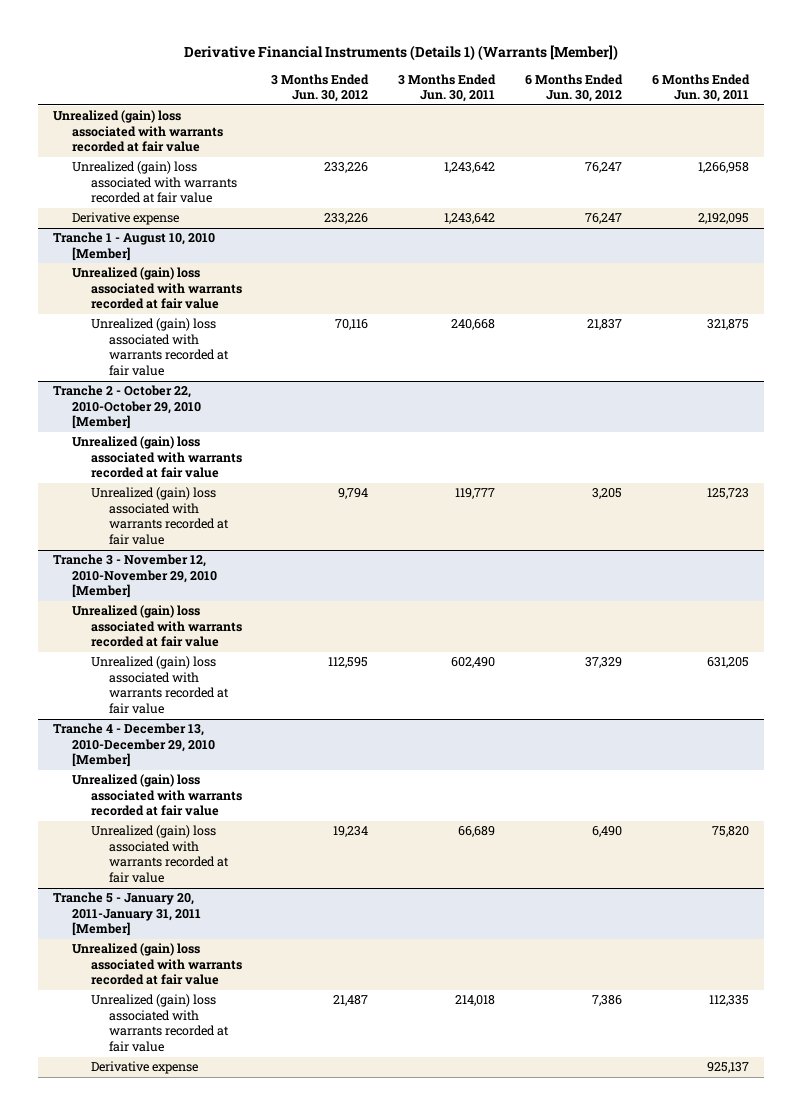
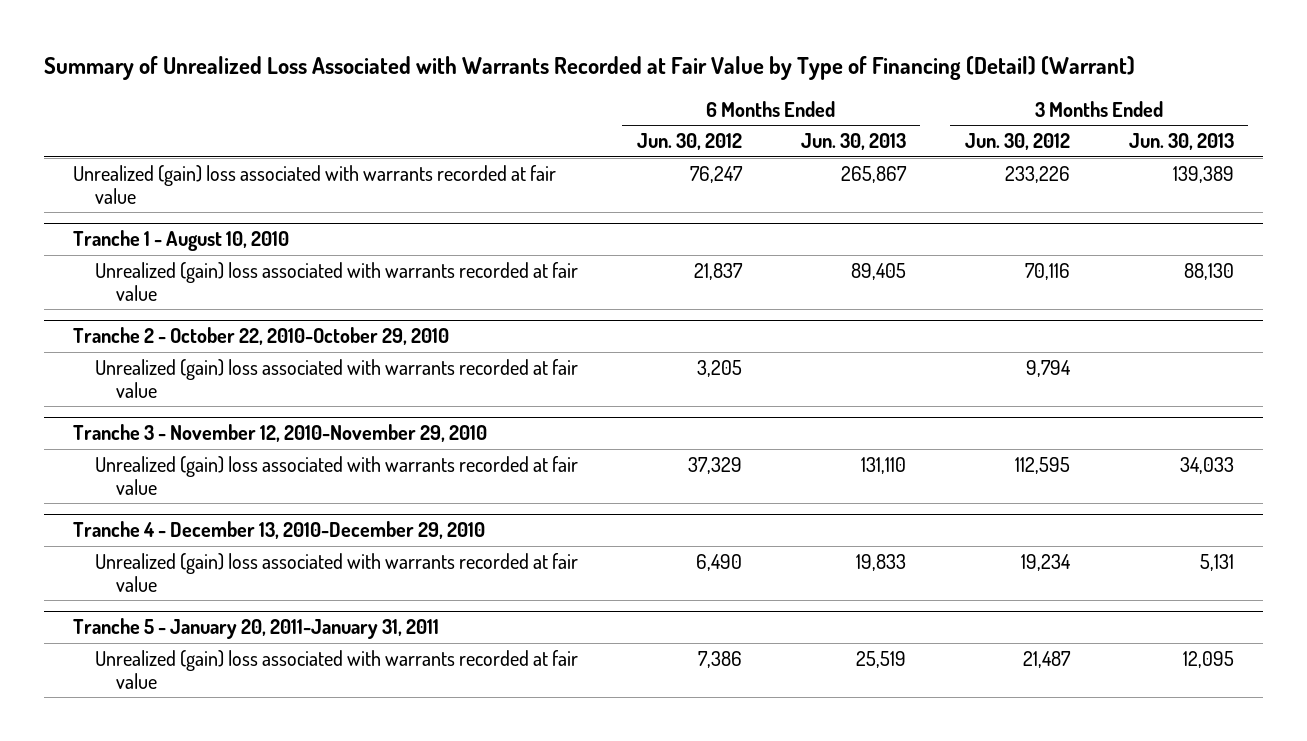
- Derivative Financial Instruments (Details 1) (Warrants [Member])
+ Summary of Unrealized Loss Associated with Warrants Recorded at Fair Value by Type of Financing (Detail) (Warrant)
- | 3 Months Ended Jun. 30, 2012 | 3 Months Ended Jun. 30, 2011 | 6 Months Ended Jun. 30, 2012 | 6 Months Ended Jun. 30, 2011
+ | 6 Months Ended Jun. 30, 2012 | 6 Months Ended Jun. 30, 2013 | 3 Months Ended Jun. 30, 2012 | 3 Months Ended Jun. 30, 2013
- Unrealized (gain) loss associated with warrants recorded at fair value
- Derivative expense | 233,226 | 1,243,642 | 76,247 | 2,192,095
- Tranche 1 - August 10, 2010 [Member]
- Unrealized (gain) loss associated with warrants recorded at fair value
+ Tranche 1 - August 10, 2010
- Tranche 2 - October 22, 2010-October 29, 2010 [Member]
- Unrealized (gain) loss associated with warrants recorded at fair value
+ Tranche 2 - October 22, 2010-October 29, 2010
- Tranche 3 - November 12, 2010-November 29, 2010 [Member]
- Unrealized (gain) loss associated with warrants recorded at fair value
+ Tranche 3 - November 12, 2010-November 29, 2010
- Tranche 4 - December 13, 2010-December 29, 2010 [Member]
- Unrealized (gain) loss associated with warrants recorded at fair value
+ Tranche 4 - December 13, 2010-December 29, 2010
- Tranche 5 - January 20, 2011-January 31, 2011 [Member]
- Unrealized (gain) loss associated with warrants recorded at fair value
+ Tranche 5 - January 20, 2011-January 31, 2011
- Derivative expense | | | | 925,137

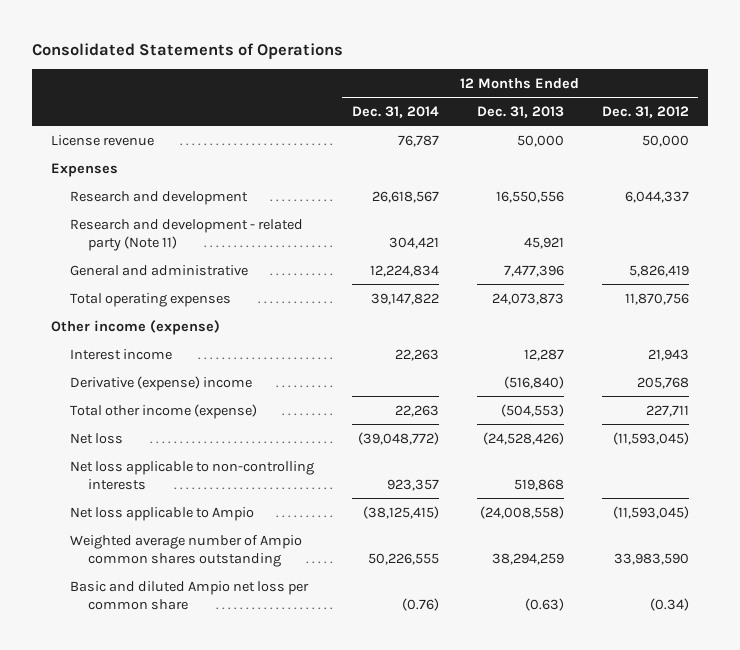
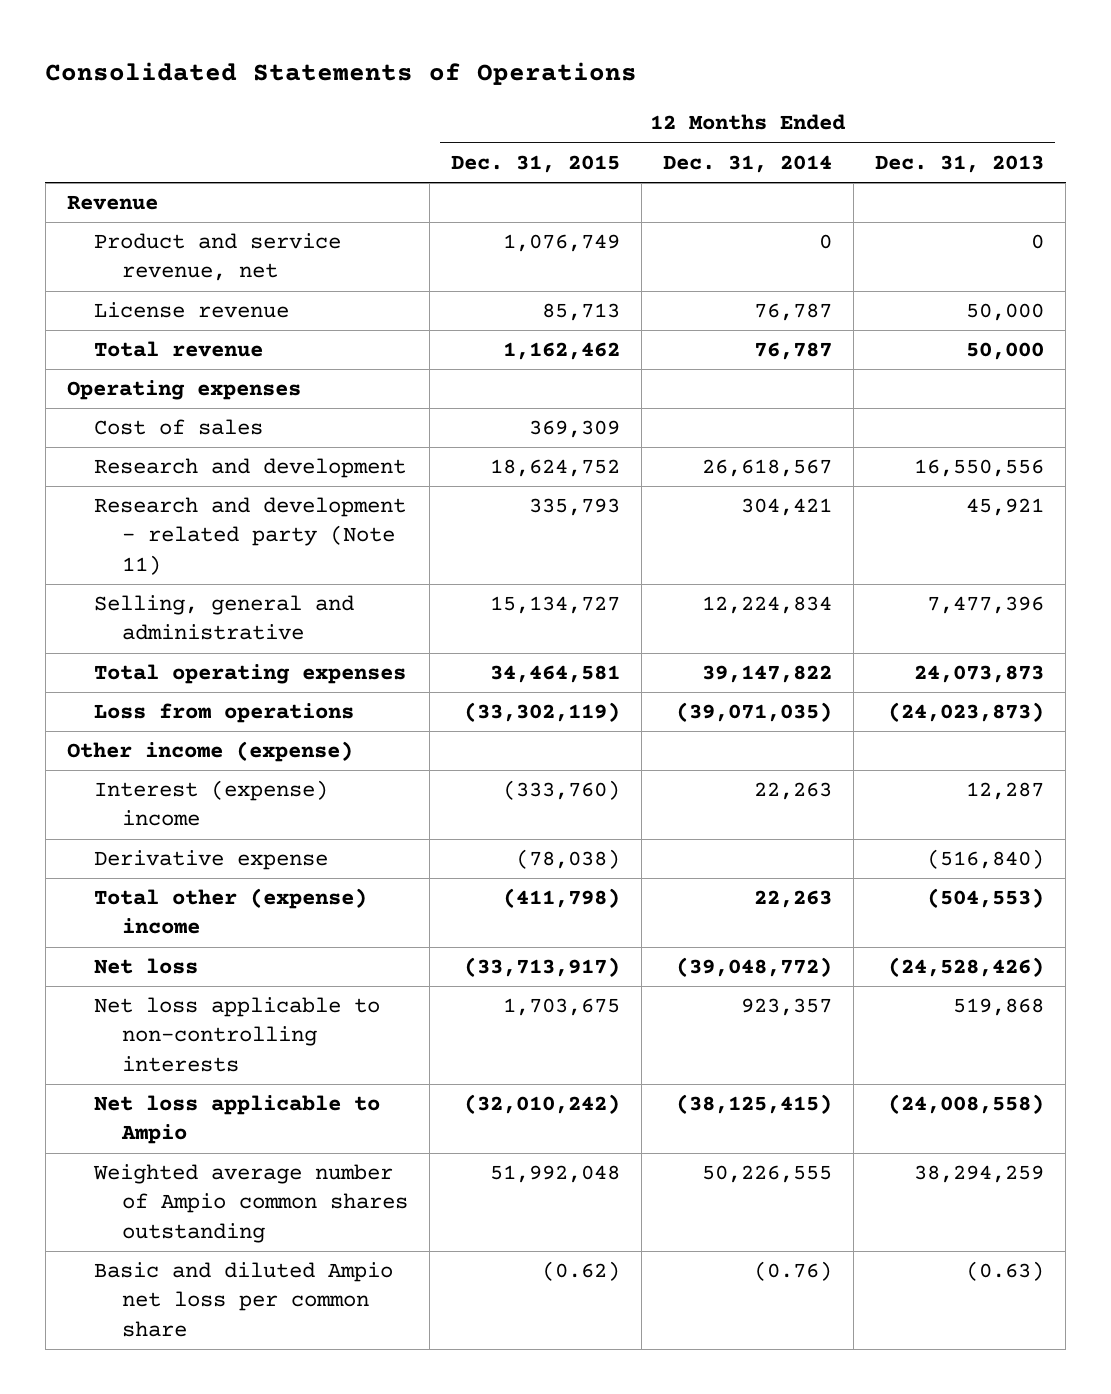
- | 12 Months Ended Dec. 31, 2014 | 12 Months Ended Dec. 31, 2013 | 12 Months Ended Dec. 31, 2012
+ | 12 Months Ended Dec. 31, 2015 | 12 Months Ended Dec. 31, 2014 | 12 Months Ended Dec. 31, 2013
+ Revenue
+ Product and service revenue, net | 1,076,749 | 0 | 0
- Expenses
+ Total revenue | 1,162,462 | 76,787 | 50,000
+ Operating expenses
+ Cost of sales | 369,309 | |
- General and administrative | 12,224,834 | 7,477,396 | 5,826,419
+ Selling, general and administrative | 15,134,727 | 12,224,834 | 7,477,396
+ Loss from operations | (33,302,119) | (39,071,035) | (24,023,873)
- Interest income | 22,263 | 12,287 | 21,943
- Derivative (expense) income | | (516,840) | 205,768
- Total other income (expense) | 22,263 | (504,553) | 227,711
+ Interest (expense) income | (333,760) | 22,263 | 12,287
+ Derivative expense | (78,038) | | (516,840)
+ Total other (expense) income | (411,798) | 22,263 | (504,553)

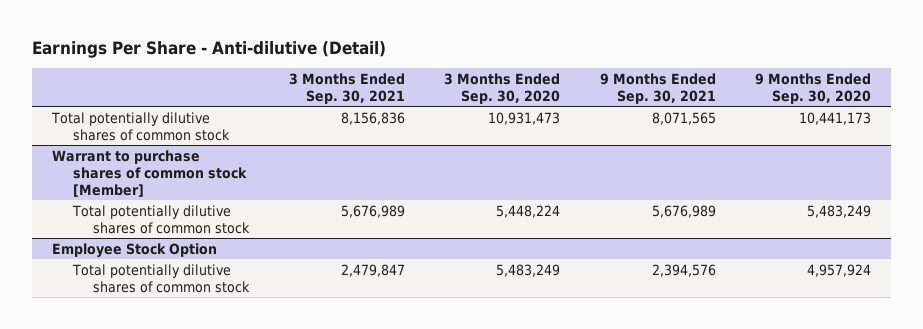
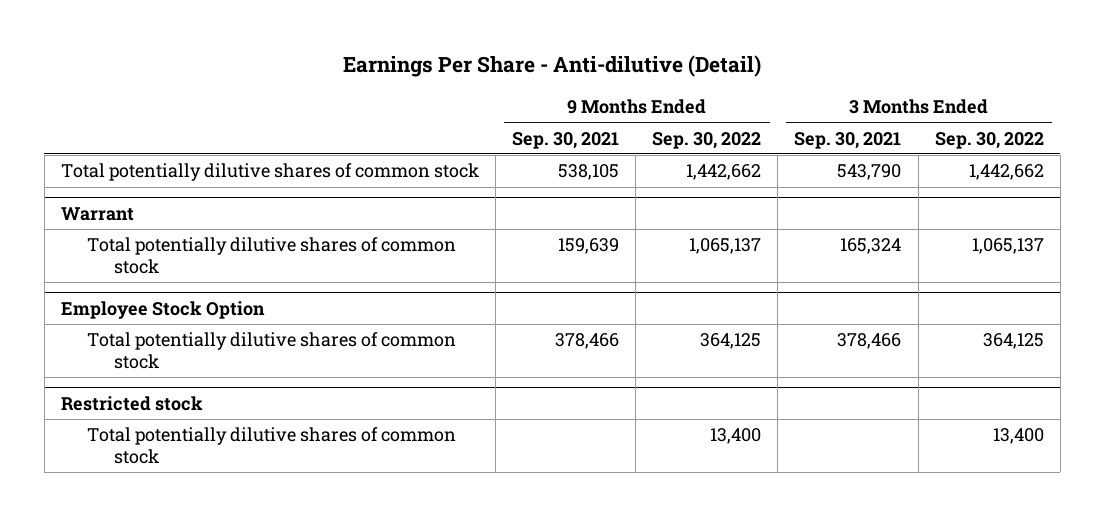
- | 3 Months Ended Sep. 30, 2021 | 3 Months Ended Sep. 30, 2020 | 9 Months Ended Sep. 30, 2021 | 9 Months Ended Sep. 30, 2020
+ | 9 Months Ended Sep. 30, 2021 | 9 Months Ended Sep. 30, 2022 | 3 Months Ended Sep. 30, 2021 | 3 Months Ended Sep. 30, 2022
- Total potentially dilutive shares of common stock | 8,156,836 | 10,931,473 | 8,071,565 | 10,441,173
- Warrant to purchase shares of common stock [Member]
- Total potentially dilutive shares of common stock | 5,676,989 | 5,448,224 | 5,676,989 | 5,483,249
+ Total potentially dilutive shares of common stock | 538,105 | 1,442,662 | 543,790 | 1,442,662
+ Warrant
+ Total potentially dilutive shares of common stock | 159,639 | 1,065,137 | 165,324 | 1,065,137
@ Employee Stock Option
- Total potentially dilutive shares of common stock | 2,479,847 | 5,483,249 | 2,394,576 | 4,957,924
+ Total potentially dilutive shares of common stock | 378,466 | 364,125 | 378,466 | 364,125
+ Restricted stock
+ Total potentially dilutive shares of common stock | | 13,400 | | 13,400

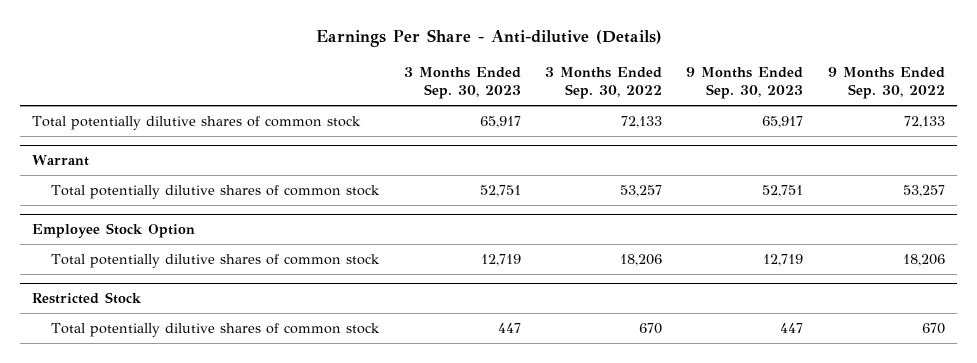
- Earnings Per Share - Anti-dilutive (Detail)
+ Earnings Per Share - Anti-dilutive (Details)
- | 9 Months Ended Sep. 30, 2021 | 9 Months Ended Sep. 30, 2022 | 3 Months Ended Sep. 30, 2021 | 3 Months Ended Sep. 30, 2022
+ | 3 Months Ended Sep. 30, 2023 | 3 Months Ended Sep. 30, 2022 | 9 Months Ended Sep. 30, 2023 | 9 Months Ended Sep. 30, 2022
- Total potentially dilutive shares of common stock | 538,105 | 1,442,662 | 543,790 | 1,442,662
+ Total potentially dilutive shares of common stock | 65,917 | 72,133 | 65,917 | 72,133
@ Warrant
- Total potentially dilutive shares of common stock | 159,639 | 1,065,137 | 165,324 | 1,065,137
+ Total potentially dilutive shares of common stock | 52,751 | 53,257 | 52,751 | 53,257
@ Employee Stock Option
- Total potentially dilutive shares of common stock | 378,466 | 364,125 | 378,466 | 364,125
- Restricted stock
- Total potentially dilutive shares of common stock | | 13,400 | | 13,400
@ Employee Stock Option
+ Total potentially dilutive shares of common stock | 12,719 | 18,206 | 12,719 | 18,206
+ Restricted Stock
+ Total potentially dilutive shares of common stock | 447 | 670 | 447 | 670

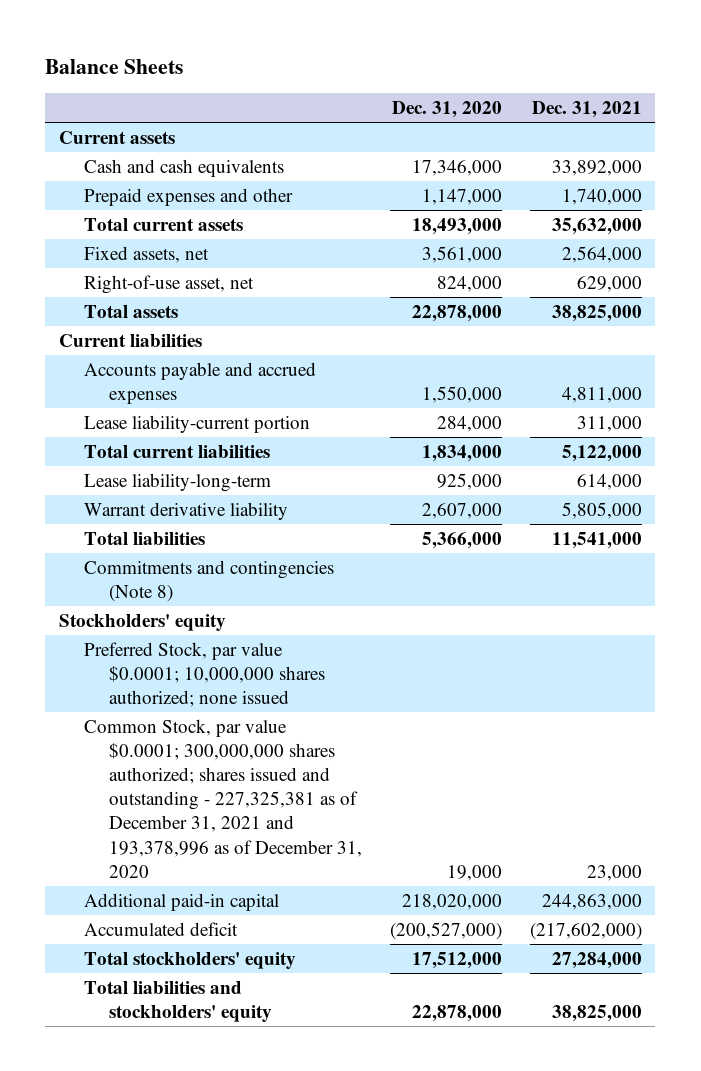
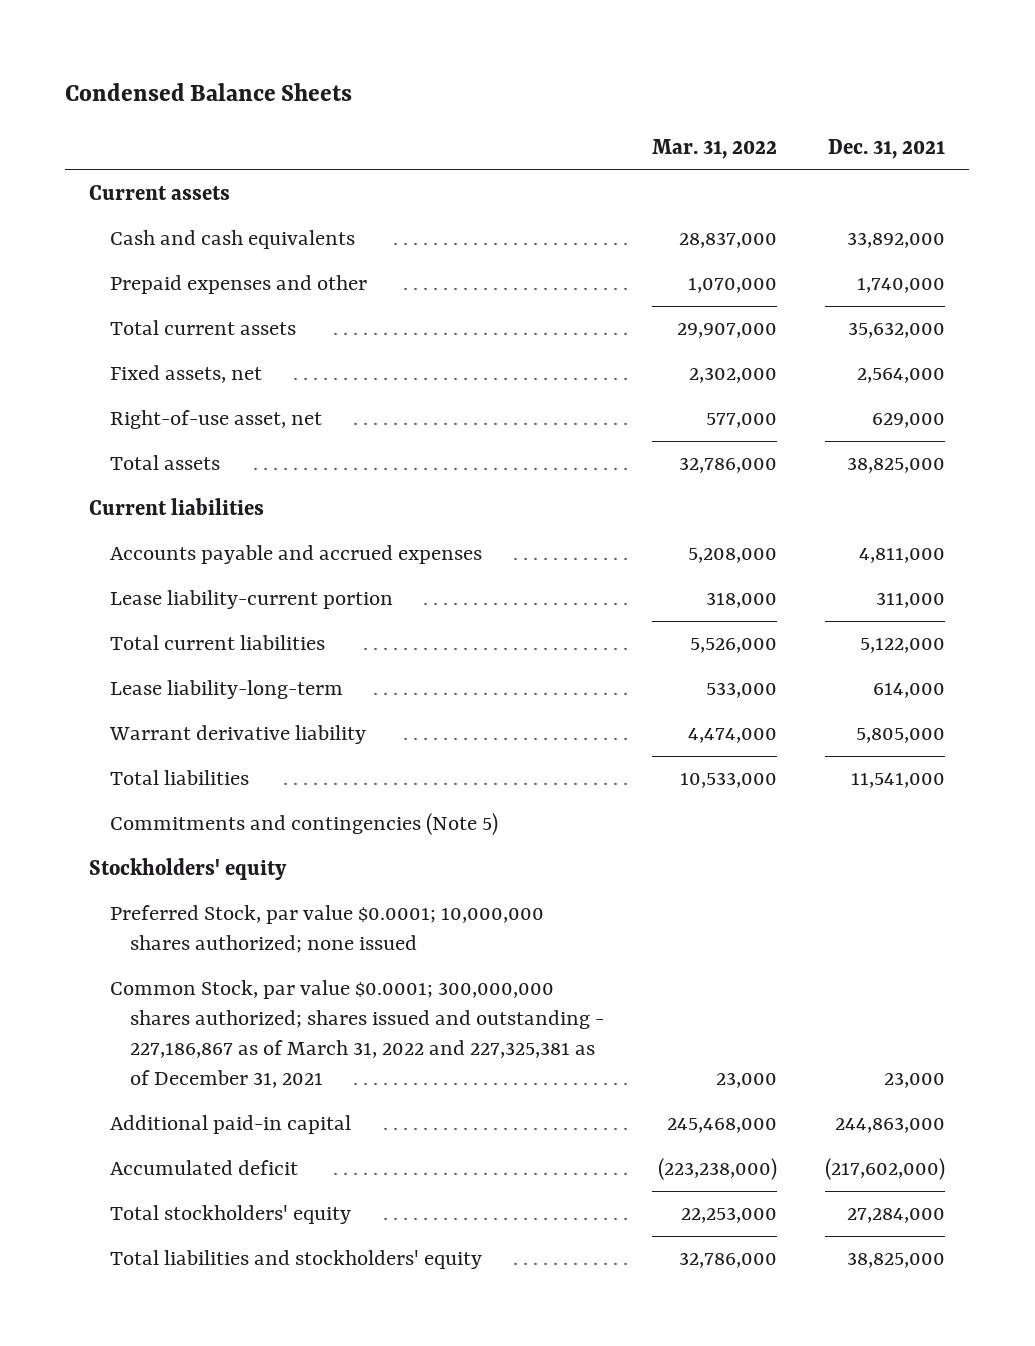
- Balance Sheets
+ Condensed Balance Sheets
- | Dec. 31, 2020 | Dec. 31, 2021
+ | Mar. 31, 2022 | Dec. 31, 2021
- Commitments and contingencies (Note 8)
+ Commitments and contingencies (Note 5)
- Common Stock, par value $0.0001; 300,000,000 shares authorized; shares issued and outstanding - 227,325,381 as of December 31, 2021 and 193,378,996 as of December 31, 2020 | 19,000 | 23,000
+ Common Stock, par value $0.0001; 300,000,000 shares authorized; shares issued and outstanding - 227,186,867 as of March 31, 2022 and 227,325,381 as of December 31, 2021 | 23,000 | 23,000

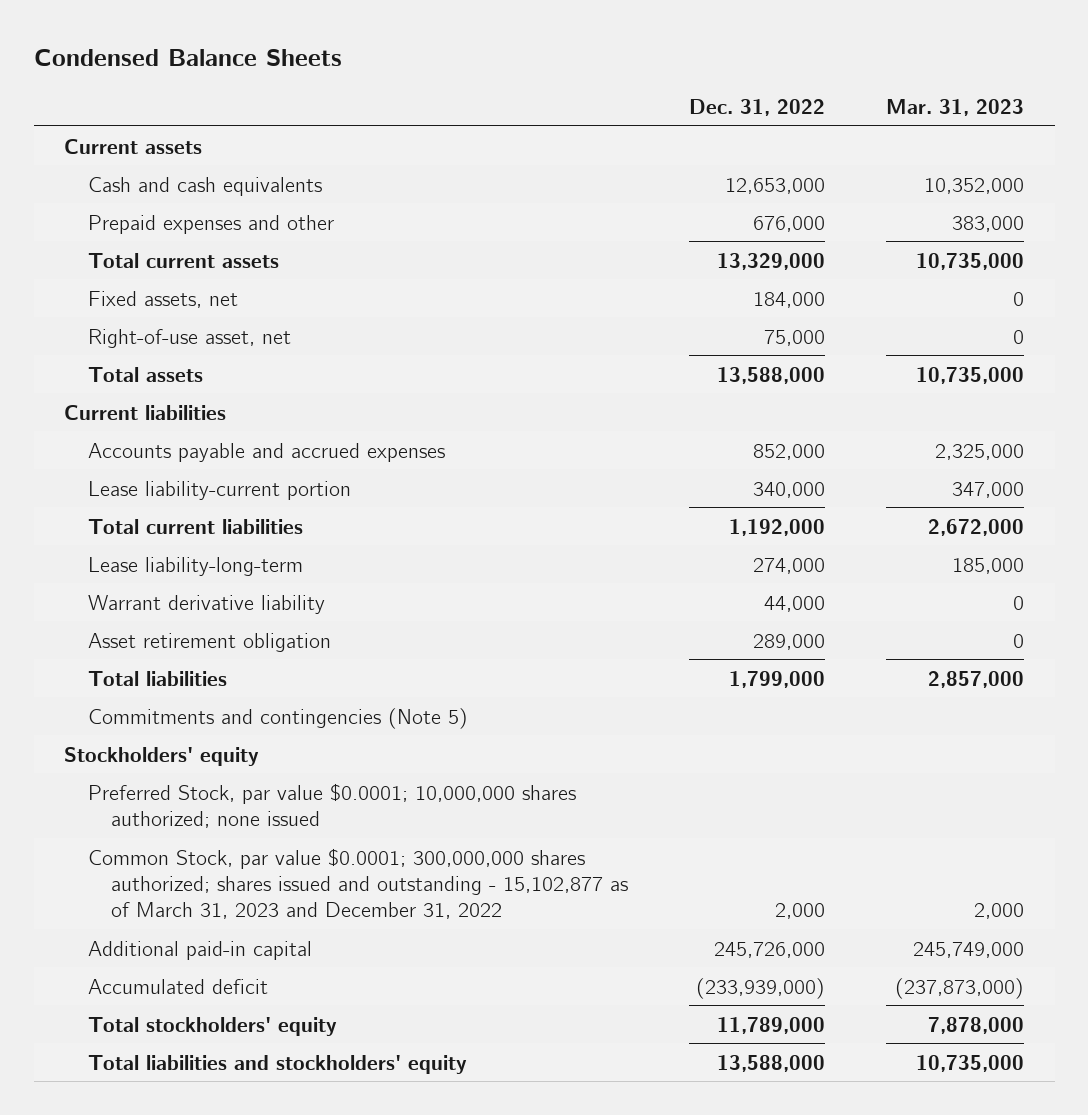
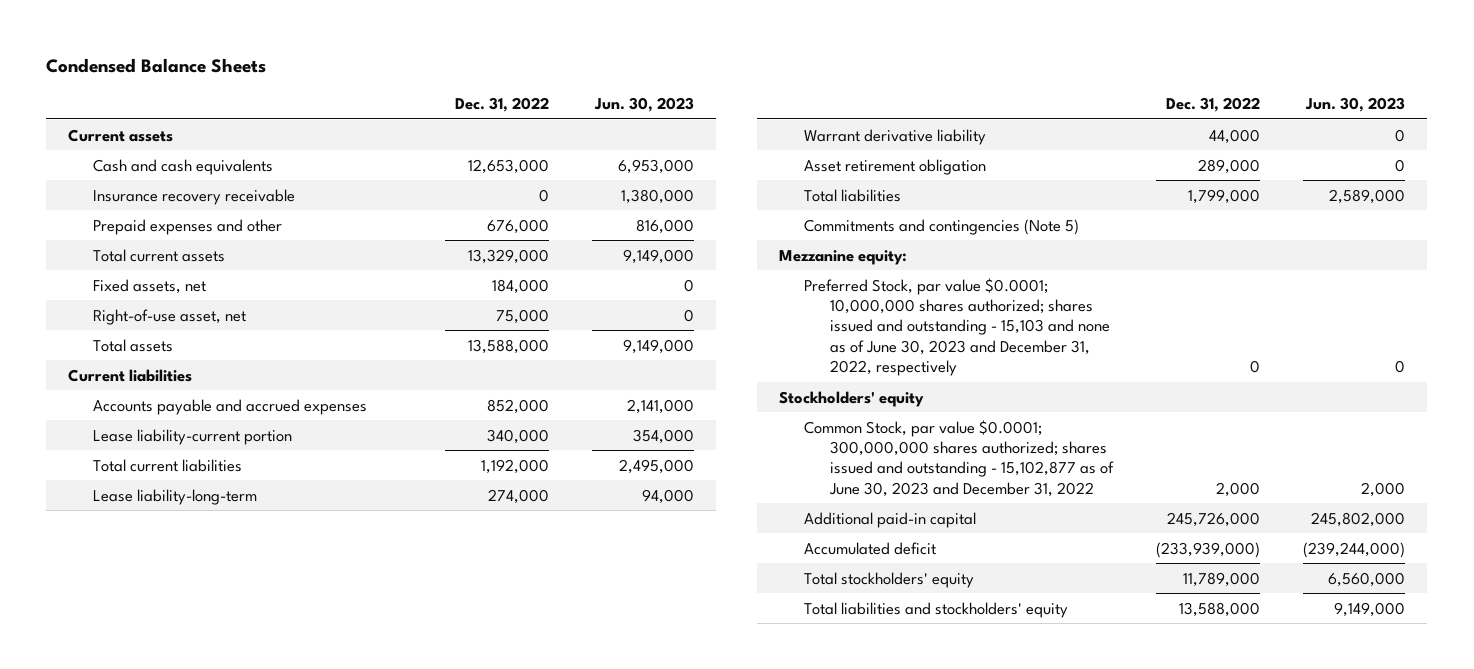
- | Dec. 31, 2022 | Mar. 31, 2023
+ | Dec. 31, 2022 | Jun. 30, 2023
+ Insurance recovery receivable | 0 | 1,380,000
+ Mezzanine equity:
+ Preferred Stock, par value $0.0001; 10,000,000 shares authorized; shares issued and outstanding - 15,103 and none as of June 30, 2023 and December 31, 2022, respectively | 0 | 0
- Preferred Stock, par value $0.0001; 10,000,000 shares authorized; none issued
- Common Stock, par value $0.0001; 300,000,000 shares authorized; shares issued and outstanding - 15,102,877 as of March 31, 2023 and December 31, 2022 | 2,000 | 2,000
+ Common Stock, par value $0.0001; 300,000,000 shares authorized; shares issued and outstanding - 15,102,877 as of June 30, 2023 and December 31, 2022 | 2,000 | 2,000

